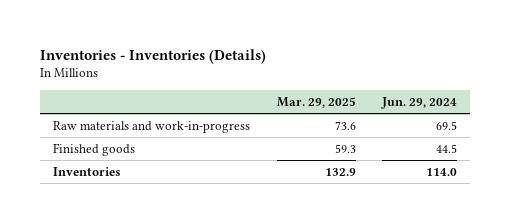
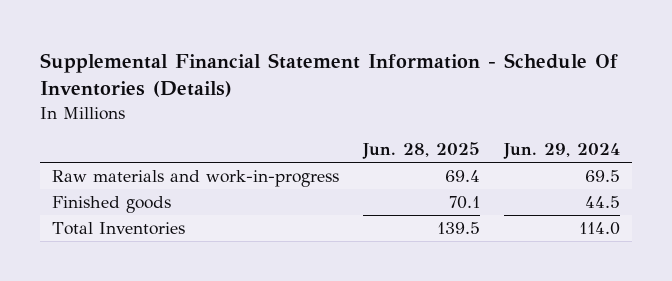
- Inventories - Inventories (Details)
+ Supplemental Financial Statement Information - Schedule Of Inventories (Details)
- | Mar. 29, 2025 | Jun. 29, 2024
+ | Jun. 28, 2025 | Jun. 29, 2024
- Inventories | 132.9 | 114.0
+ Total Inventories | 139.5 | 114.0

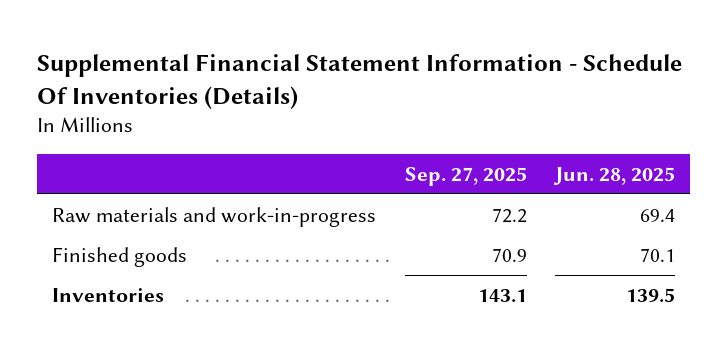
- | Jun. 28, 2025 | Jun. 29, 2024
+ | Sep. 27, 2025 | Jun. 28, 2025
- Total Inventories | 139.5 | 114.0
+ Inventories | 143.1 | 139.5

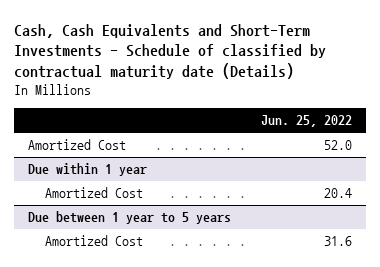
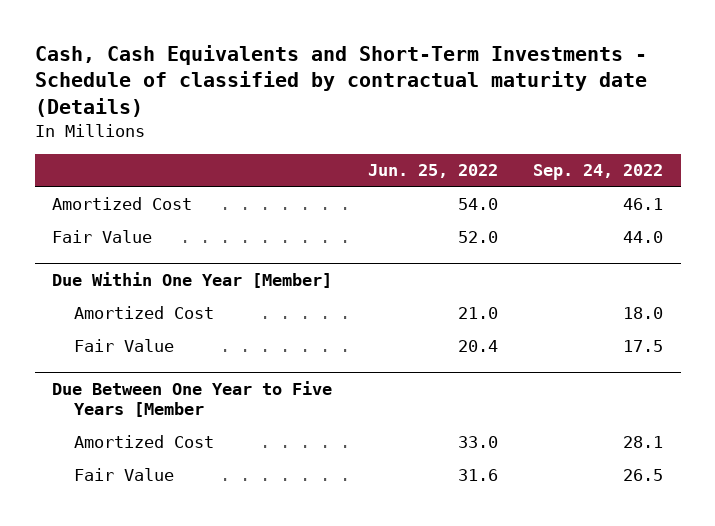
- | Jun. 25, 2022
+ | Jun. 25, 2022 | Sep. 24, 2022
- Amortized Cost | 52.0
- Due within 1 year
- Amortized Cost | 20.4
- Due between 1 year to 5 years
- Amortized Cost | 31.6
+ Amortized Cost | 54.0 | 46.1
+ Fair Value | 52.0 | 44.0
+ Due Within One Year [Member]
+ Amortized Cost | 21.0 | 18.0
+ Fair Value | 20.4 | 17.5
+ Due Between One Year to Five Years [Member
+ Amortized Cost | 33.0 | 28.1
+ Fair Value | 31.6 | 26.5

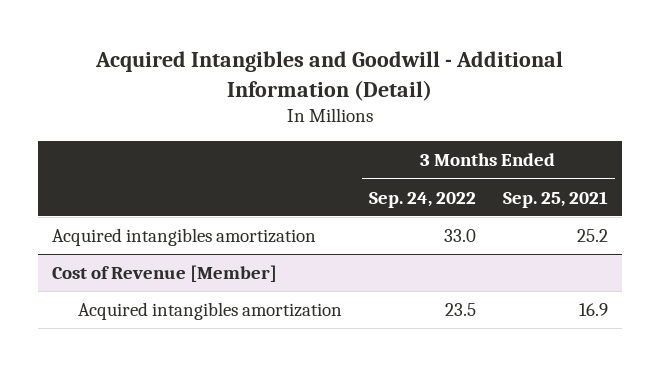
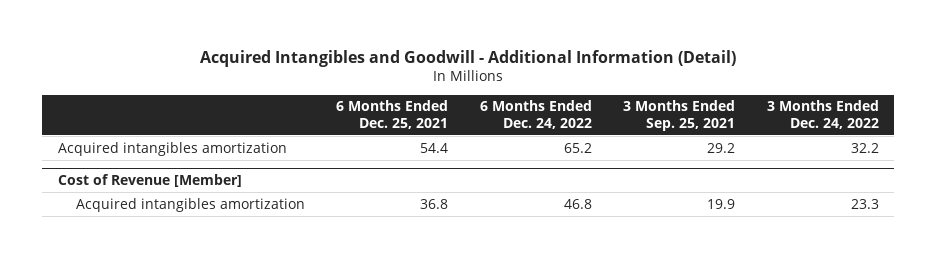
- | 3 Months Ended Sep. 24, 2022 | 3 Months Ended Sep. 25, 2021
+ | 6 Months Ended Dec. 25, 2021 | 6 Months Ended Dec. 24, 2022 | 3 Months Ended Sep. 25, 2021 | 3 Months Ended Dec. 24, 2022
- Acquired intangibles amortization | 33.0 | 25.2
+ Acquired intangibles amortization | 54.4 | 65.2 | 29.2 | 32.2
@ Cost of Revenue [Member]
- Acquired intangibles amortization | 23.5 | 16.9
+ Acquired intangibles amortization | 36.8 | 46.8 | 19.9 | 23.3

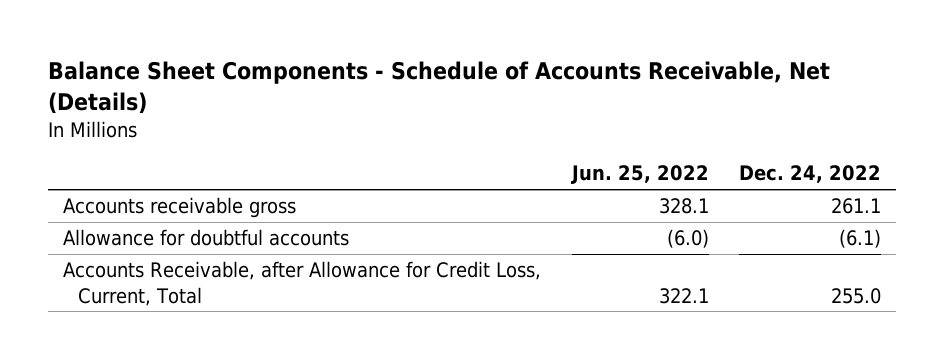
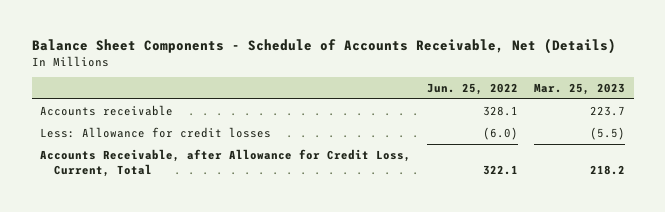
- | Jun. 25, 2022 | Dec. 24, 2022
+ | Jun. 25, 2022 | Mar. 25, 2023
- Accounts receivable gross | 328.1 | 261.1
- Allowance for doubtful accounts | (6.0) | (6.1)
+ Accounts receivable | 328.1 | 223.7
+ Less: Allowance for credit losses | (6.0) | (5.5)

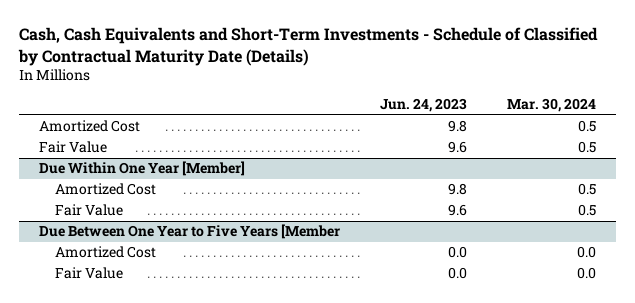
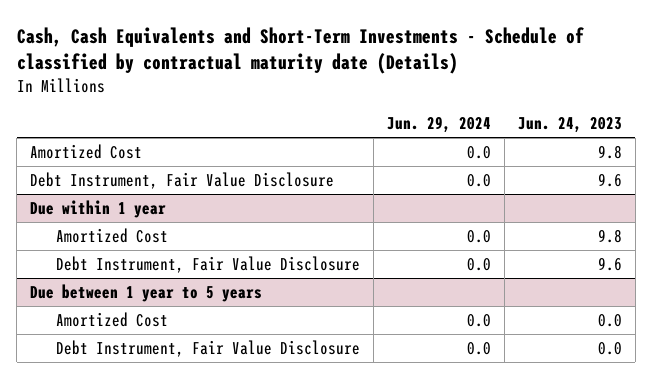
- Cash, Cash Equivalents and Short-Term Investments - Schedule of Classified by Contractual Maturity Date (Details)
+ Cash, Cash Equivalents and Short-Term Investments - Schedule of classified by contractual maturity date (Details)
- | Jun. 24, 2023 | Mar. 30, 2024
+ | Jun. 29, 2024 | Jun. 24, 2023
- Fair Value | 9.6 | 0.5
- Due Within One Year [Member]
+ Debt Instrument, Fair Value Disclosure | 0.0 | 9.6
+ Due within 1 year
- Fair Value | 9.6 | 0.5
- Due Between One Year to Five Years [Member
+ Debt Instrument, Fair Value Disclosure | 0.0 | 9.6
+ Due between 1 year to 5 years
- Fair Value | 0.0 | 0.0
+ Debt Instrument, Fair Value Disclosure | 0.0 | 0.0

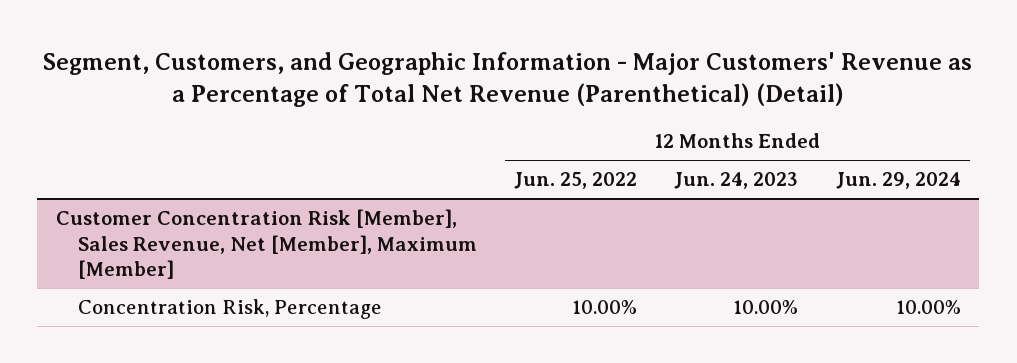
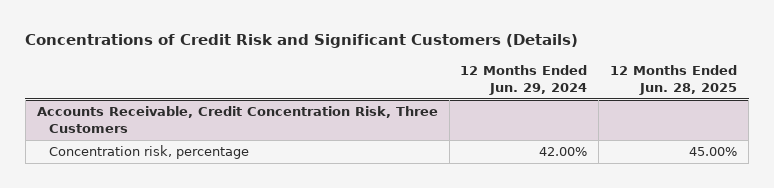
- Segment, Customers, and Geographic Information - Major Customers' Revenue as a Percentage of Total Net Revenue (Parenthetical) (Detail)
+ Concentrations of Credit Risk and Significant Customers (Details)
- | 12 Months Ended Jun. 25, 2022 | 12 Months Ended Jun. 24, 2023 | 12 Months Ended Jun. 29, 2024
+ | 12 Months Ended Jun. 29, 2024 | 12 Months Ended Jun. 28, 2025
- Customer Concentration Risk [Member], Sales Revenue, Net [Member], Maximum [Member]
- Concentration Risk, Percentage | 10.00% | 10.00% | 10.00%
+ Accounts Receivable, Credit Concentration Risk, Three Customers
+ Concentration risk, percentage | 42.00% | 45.00%

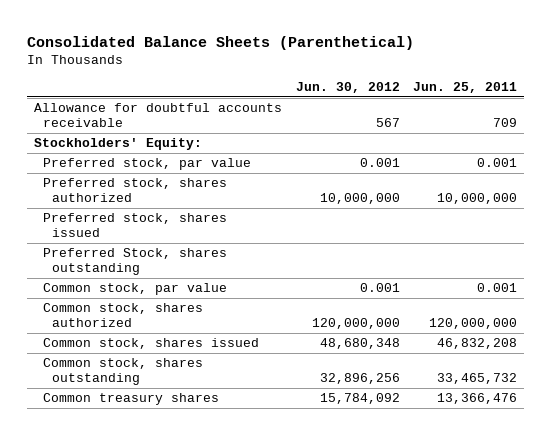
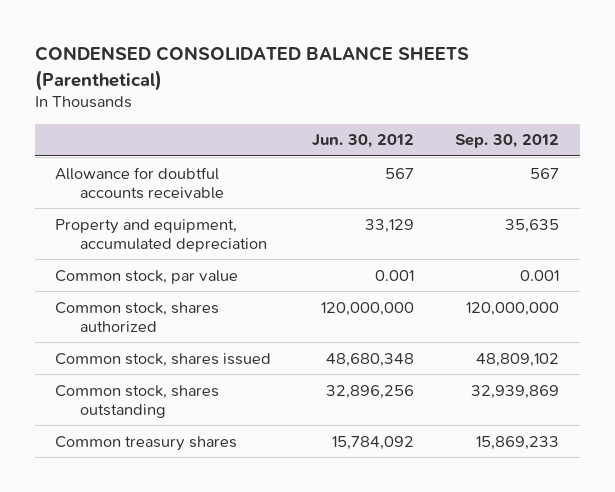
- Consolidated Balance Sheets (Parenthetical)
+ CONDENSED CONSOLIDATED BALANCE SHEETS (Parenthetical)
- | Jun. 30, 2012 | Jun. 25, 2011
+ | Jun. 30, 2012 | Sep. 30, 2012
- Stockholders' Equity:
- Preferred stock, par value | 0.001 | 0.001
- Preferred stock, shares authorized | 10,000,000 | 10,000,000
- Preferred stock, shares issued
- Preferred Stock, shares outstanding
+ Property and equipment, accumulated depreciation | 33,129 | 35,635

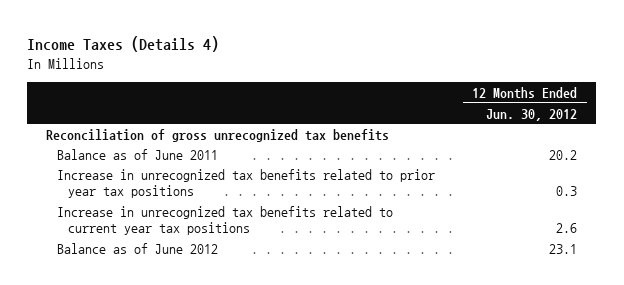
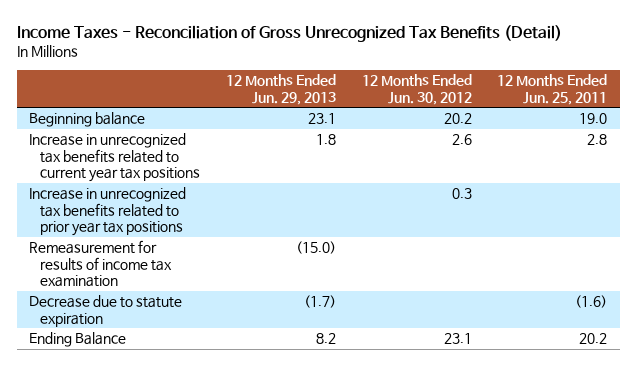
- Income Taxes (Details 4)
+ Income Taxes - Reconciliation of Gross Unrecognized Tax Benefits (Detail)
- | 12 Months Ended Jun. 30, 2012
+ | 12 Months Ended Jun. 29, 2013 | 12 Months Ended Jun. 30, 2012 | 12 Months Ended Jun. 25, 2011
- Reconciliation of gross unrecognized tax benefits
- Balance as of June 2011 | 20.2
+ Beginning balance | 23.1 | 20.2 | 19.0
- Balance as of June 2012 | 23.1
moved down: Increase in unrecognized tax benefits related to prior year tax positions | | 0.3 |
+ Remeasurement for results of income tax examination | (15.0) | |
+ Decrease due to statute expiration | (1.7) | | (1.6)
+ Ending Balance | 8.2 | 23.1 | 20.2

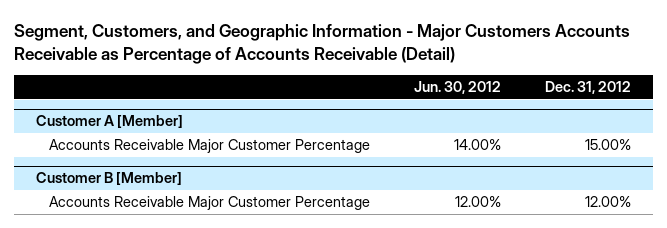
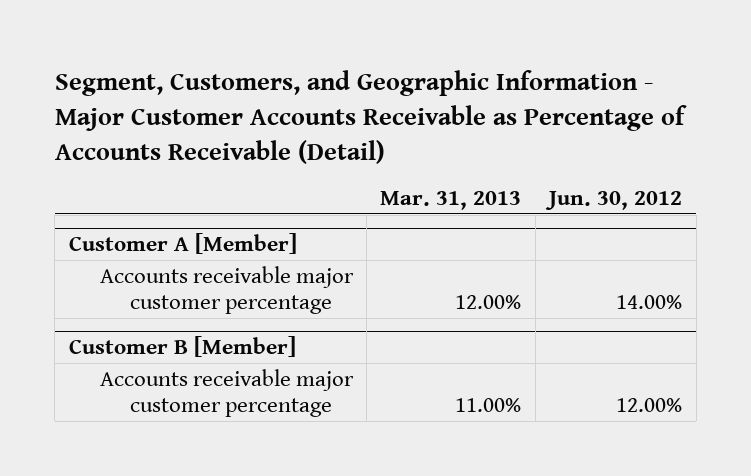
- Segment, Customers, and Geographic Information - Major Customers Accounts Receivable as Percentage of Accounts Receivable (Detail)
+ Segment, Customers, and Geographic Information - Major Customer Accounts Receivable as Percentage of Accounts Receivable (Detail)
- | Jun. 30, 2012 | Dec. 31, 2012
+ | Mar. 31, 2013 | Jun. 30, 2012
@ Customer A [Member]
- Accounts Receivable Major Customer Percentage | 14.00% | 15.00%
+ Accounts receivable major customer percentage | 12.00% | 14.00%
@ Customer B [Member]
- Accounts Receivable Major Customer Percentage | 12.00% | 12.00%
+ Accounts receivable major customer percentage | 11.00% | 12.00%

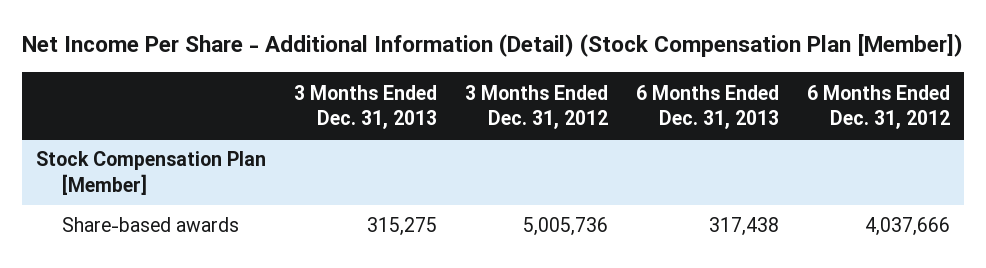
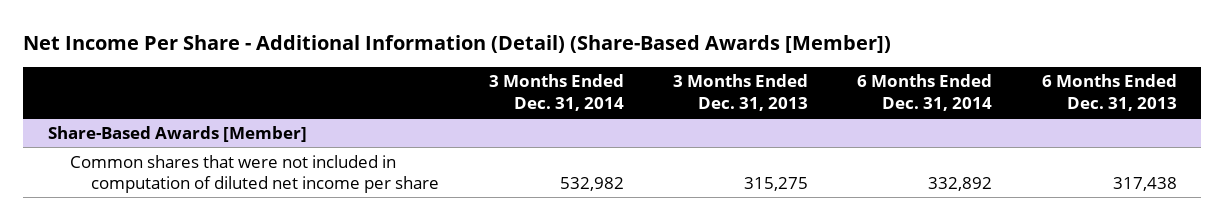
- Net Income Per Share - Additional Information (Detail) (Stock Compensation Plan [Member])
+ Net Income Per Share - Additional Information (Detail) (Share-Based Awards [Member])
- | 3 Months Ended Dec. 31, 2013 | 3 Months Ended Dec. 31, 2012 | 6 Months Ended Dec. 31, 2013 | 6 Months Ended Dec. 31, 2012
+ | 3 Months Ended Dec. 31, 2014 | 3 Months Ended Dec. 31, 2013 | 6 Months Ended Dec. 31, 2014 | 6 Months Ended Dec. 31, 2013
- Stock Compensation Plan [Member]
- Share-based awards | 315,275 | 5,005,736 | 317,438 | 4,037,666
+ Share-Based Awards [Member]
+ Common shares that were not included in computation of diluted net income per share | 532,982 | 315,275 | 332,892 | 317,438

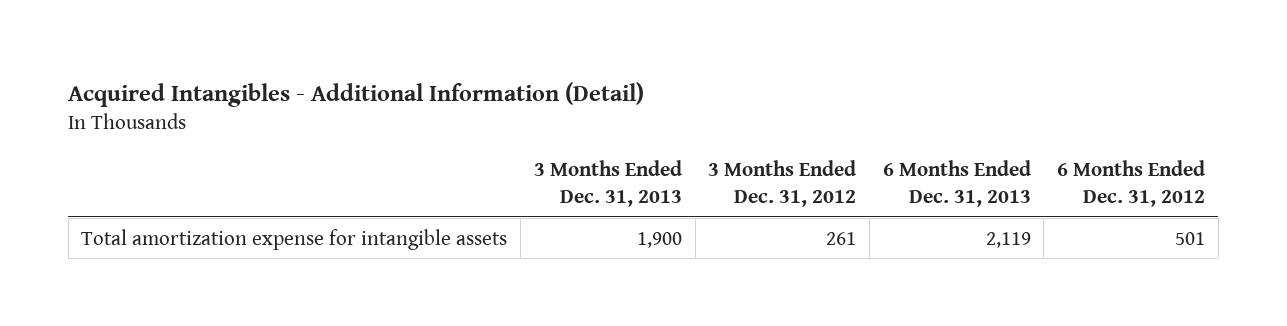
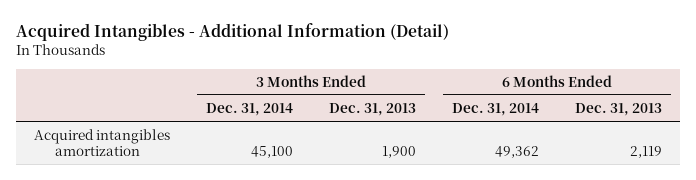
- | 3 Months Ended Dec. 31, 2013 | 3 Months Ended Dec. 31, 2012 | 6 Months Ended Dec. 31, 2013 | 6 Months Ended Dec. 31, 2012
+ | 3 Months Ended Dec. 31, 2014 | 3 Months Ended Dec. 31, 2013 | 6 Months Ended Dec. 31, 2014 | 6 Months Ended Dec. 31, 2013
- Total amortization expense for intangible assets | 1,900 | 261 | 2,119 | 501
+ Acquired intangibles amortization | 45,100 | 1,900 | 49,362 | 2,119

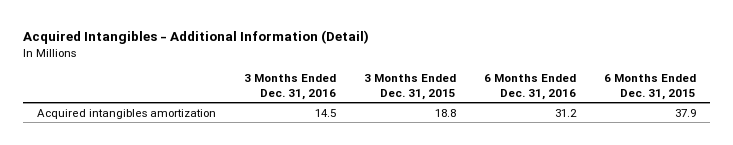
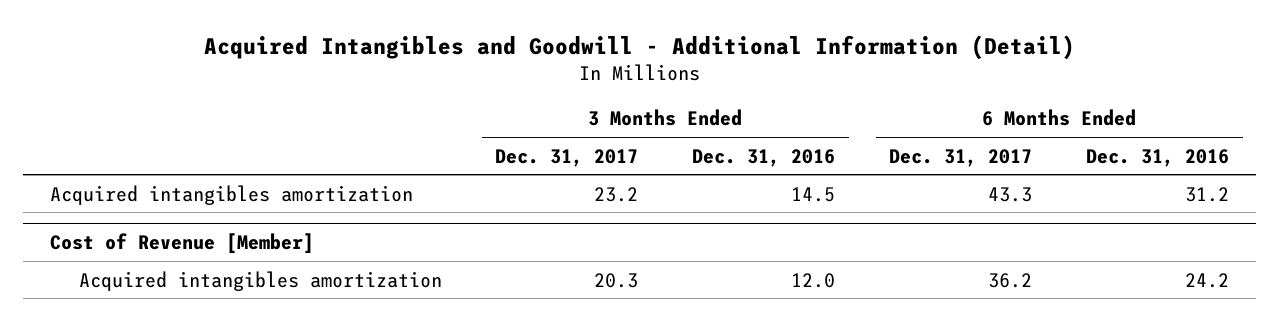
- Acquired Intangibles - Additional Information (Detail)
+ Acquired Intangibles and Goodwill - Additional Information (Detail)
- | 3 Months Ended Dec. 31, 2016 | 3 Months Ended Dec. 31, 2015 | 6 Months Ended Dec. 31, 2016 | 6 Months Ended Dec. 31, 2015
+ | 3 Months Ended Dec. 31, 2017 | 3 Months Ended Dec. 31, 2016 | 6 Months Ended Dec. 31, 2017 | 6 Months Ended Dec. 31, 2016
+ Cost of Revenue [Member]
+ Acquired intangibles amortization | 20.3 | 12.0 | 36.2 | 24.2

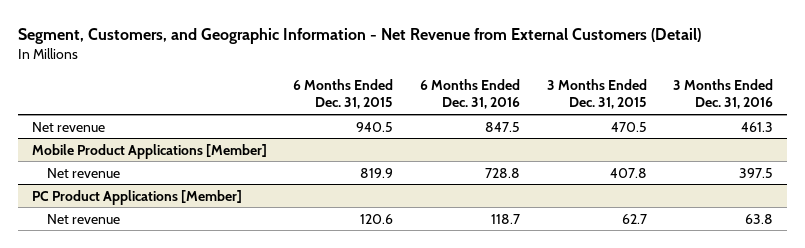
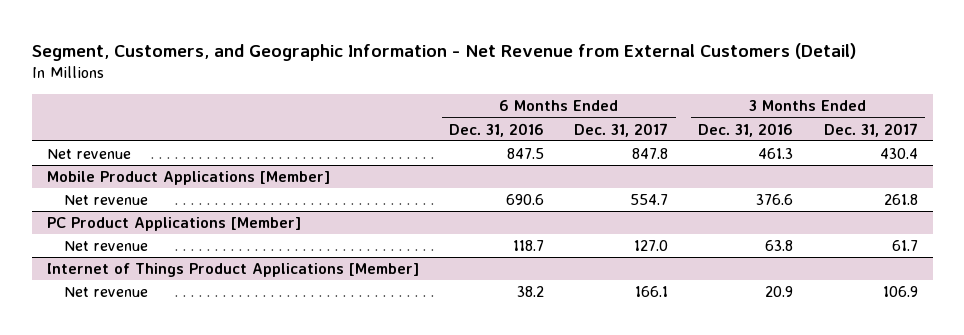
- | 6 Months Ended Dec. 31, 2015 | 6 Months Ended Dec. 31, 2016 | 3 Months Ended Dec. 31, 2015 | 3 Months Ended Dec. 31, 2016
+ | 6 Months Ended Dec. 31, 2016 | 6 Months Ended Dec. 31, 2017 | 3 Months Ended Dec. 31, 2016 | 3 Months Ended Dec. 31, 2017
@ Mobile Product Applications [Member]
- Net revenue | 819.9 | 728.8 | 407.8 | 397.5
+ Net revenue | 690.6 | 554.7 | 376.6 | 261.8
+ Internet of Things Product Applications [Member]
+ Net revenue | 38.2 | 166.1 | 20.9 | 106.9

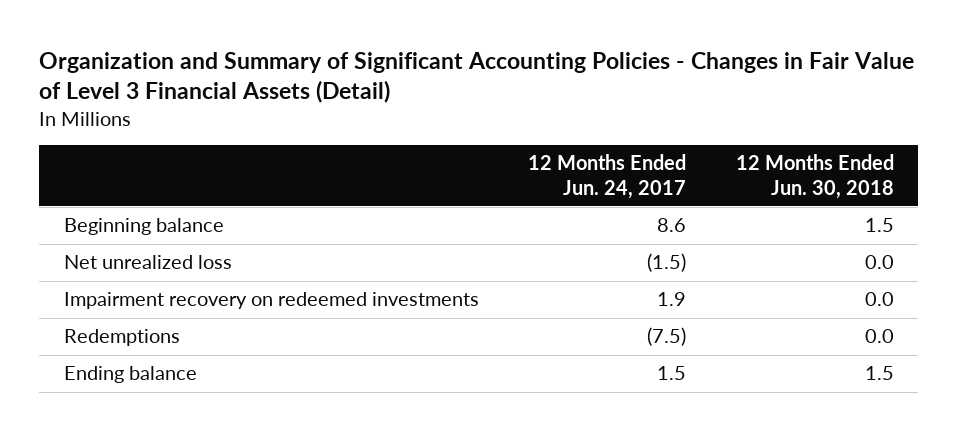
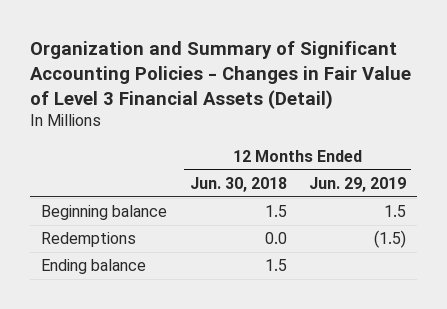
- | 12 Months Ended Jun. 24, 2017 | 12 Months Ended Jun. 30, 2018
+ | 12 Months Ended Jun. 30, 2018 | 12 Months Ended Jun. 29, 2019
- Net unrealized loss | (1.5) | 0.0
- Impairment recovery on redeemed investments | 1.9 | 0.0

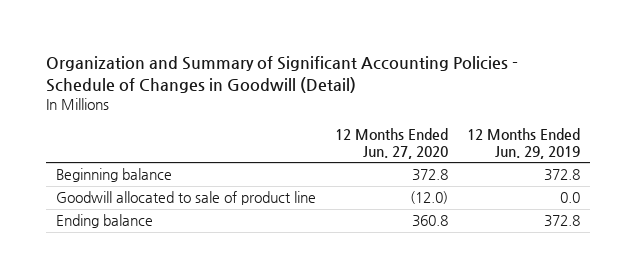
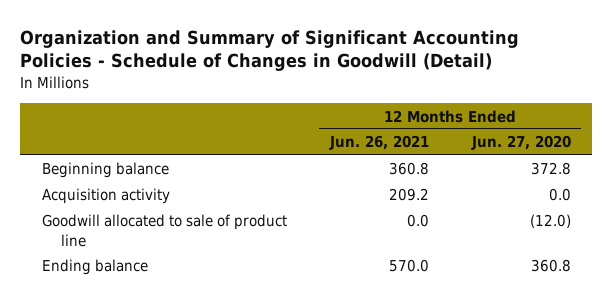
- | 12 Months Ended Jun. 27, 2020 | 12 Months Ended Jun. 29, 2019
+ | 12 Months Ended Jun. 26, 2021 | 12 Months Ended Jun. 27, 2020
+ Acquisition activity | 209.2 | 0.0

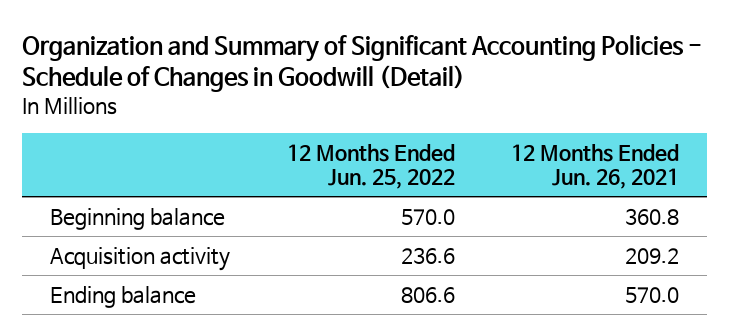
- | 12 Months Ended Jun. 26, 2021 | 12 Months Ended Jun. 27, 2020
+ | 12 Months Ended Jun. 25, 2022 | 12 Months Ended Jun. 26, 2021
- Goodwill allocated to sale of product line | 0.0 | (12.0)

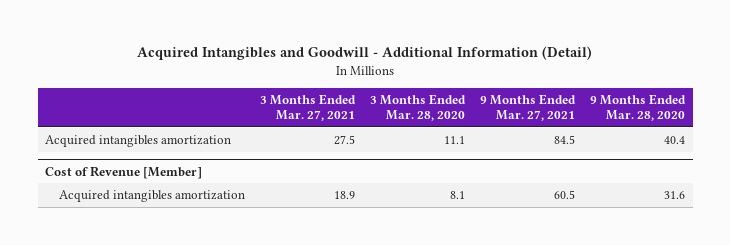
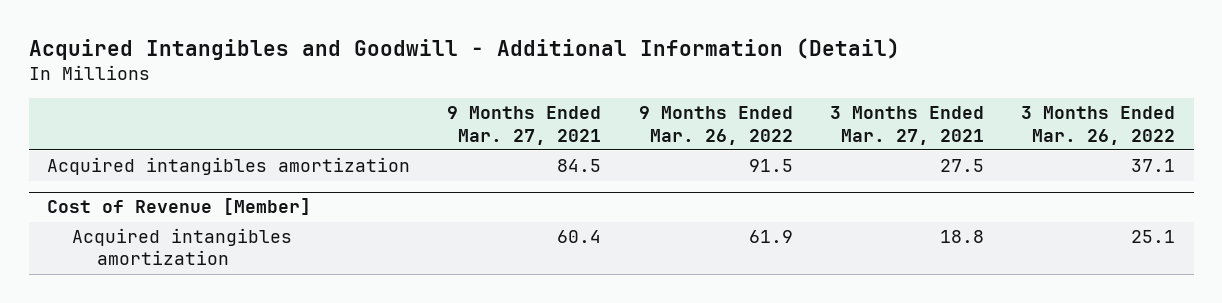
- | 3 Months Ended Mar. 27, 2021 | 3 Months Ended Mar. 28, 2020 | 9 Months Ended Mar. 27, 2021 | 9 Months Ended Mar. 28, 2020
+ | 9 Months Ended Mar. 27, 2021 | 9 Months Ended Mar. 26, 2022 | 3 Months Ended Mar. 27, 2021 | 3 Months Ended Mar. 26, 2022
@ Cost of Revenue [Member]
- Acquired intangibles amortization | 18.9 | 8.1 | 60.5 | 31.6
+ Acquired intangibles amortization | 60.4 | 61.9 | 18.8 | 25.1

